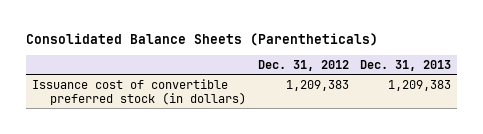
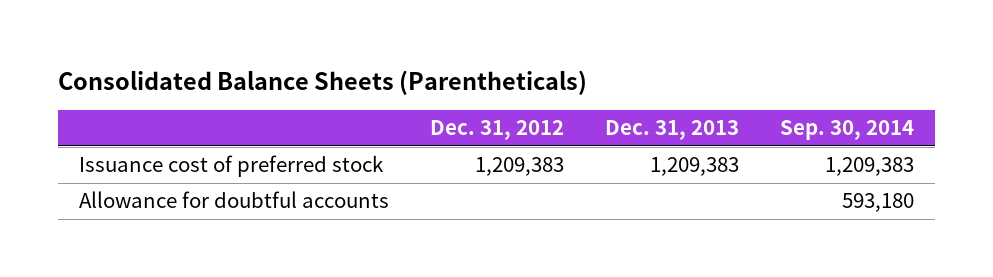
- | Dec. 31, 2012 | Dec. 31, 2013
+ | Dec. 31, 2012 | Dec. 31, 2013 | Sep. 30, 2014
- Issuance cost of convertible preferred stock (in dollars) | 1,209,383 | 1,209,383
+ Issuance cost of preferred stock | 1,209,383 | 1,209,383 | 1,209,383
+ Allowance for doubtful accounts | | | 593,180

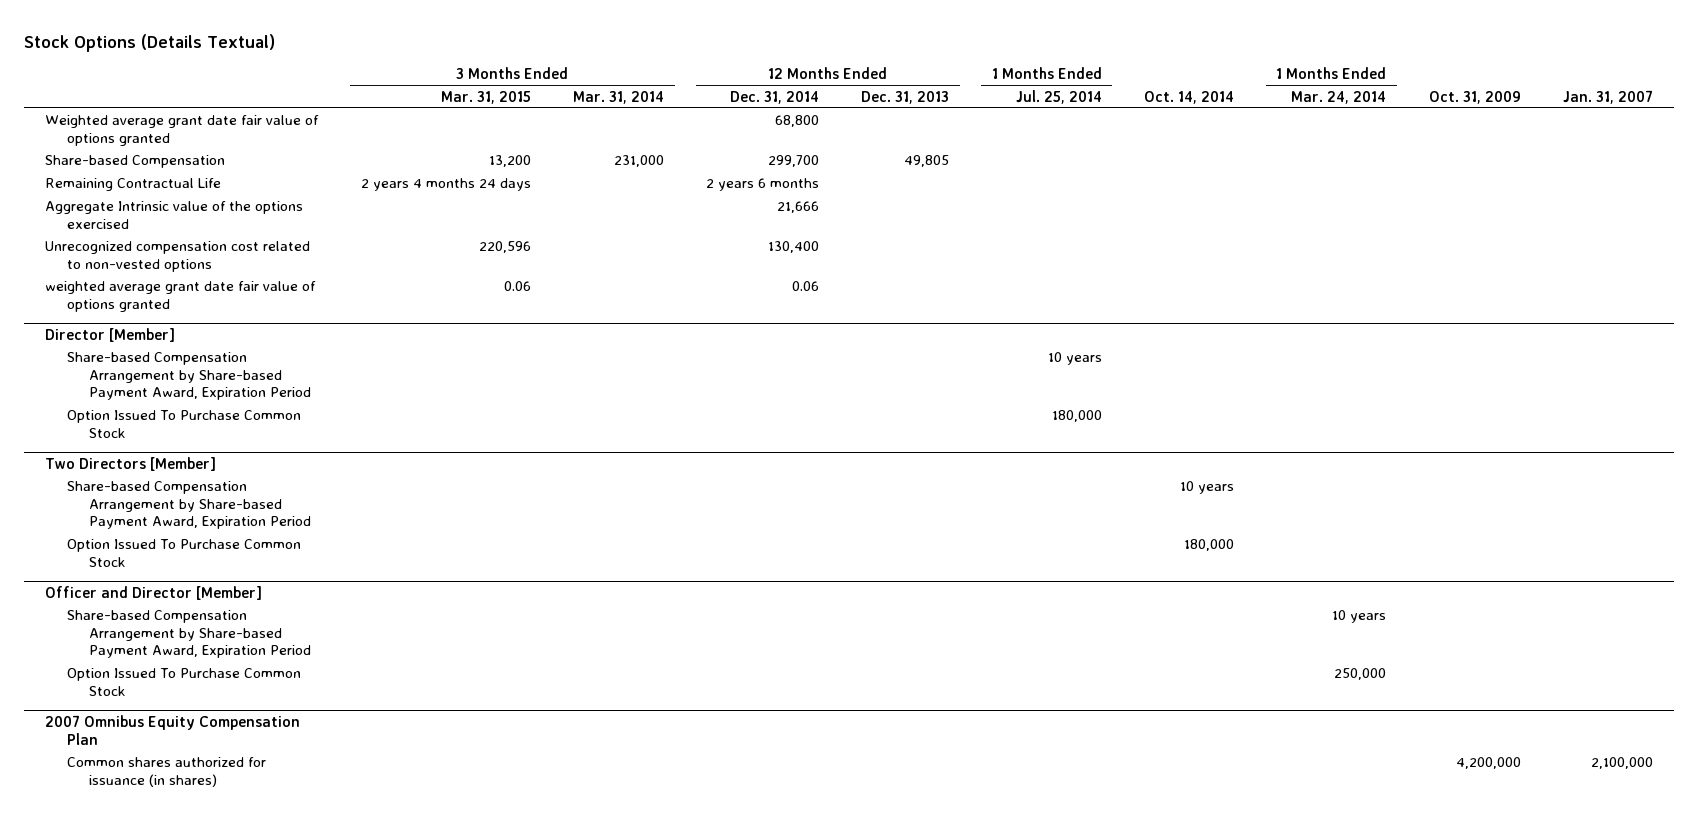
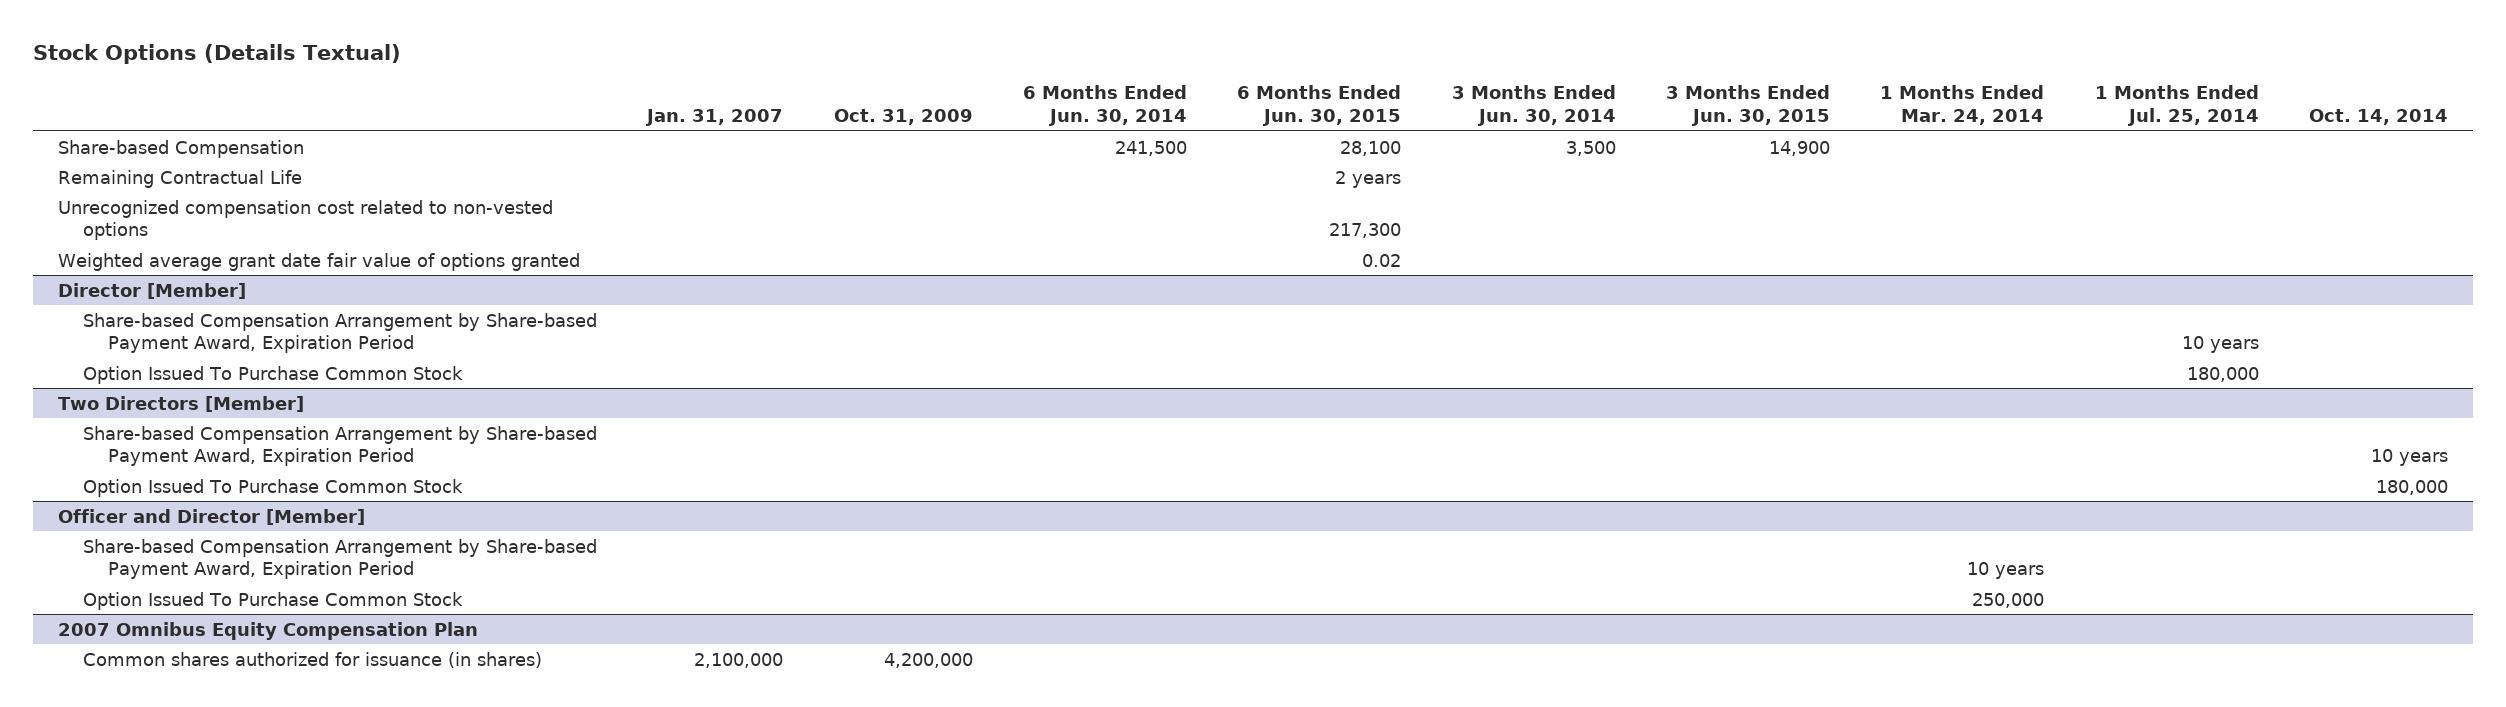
- | 3 Months Ended Mar. 31, 2015 | 3 Months Ended Mar. 31, 2014 | 12 Months Ended Dec. 31, 2014 | 12 Months Ended Dec. 31, 2013 | 1 Months Ended Jul. 25, 2014 | Oct. 14, 2014 | 1 Months Ended Mar. 24, 2014 | Oct. 31, 2009 | Jan. 31, 2007
+ | Jan. 31, 2007 | Oct. 31, 2009 | 6 Months Ended Jun. 30, 2014 | 6 Months Ended Jun. 30, 2015 | 3 Months Ended Jun. 30, 2014 | 3 Months Ended Jun. 30, 2015 | 1 Months Ended Mar. 24, 2014 | 1 Months Ended Jul. 25, 2014 | Oct. 14, 2014
- Aggregate Intrinsic value of the options exercised | | | 21,666 | | | | | |
- weighted average grant date fair value of options granted | 0.06 | | 0.06 | | | | | |
moved down: Weighted average grant date fair value of options granted | | | | 0.02 | | | | |

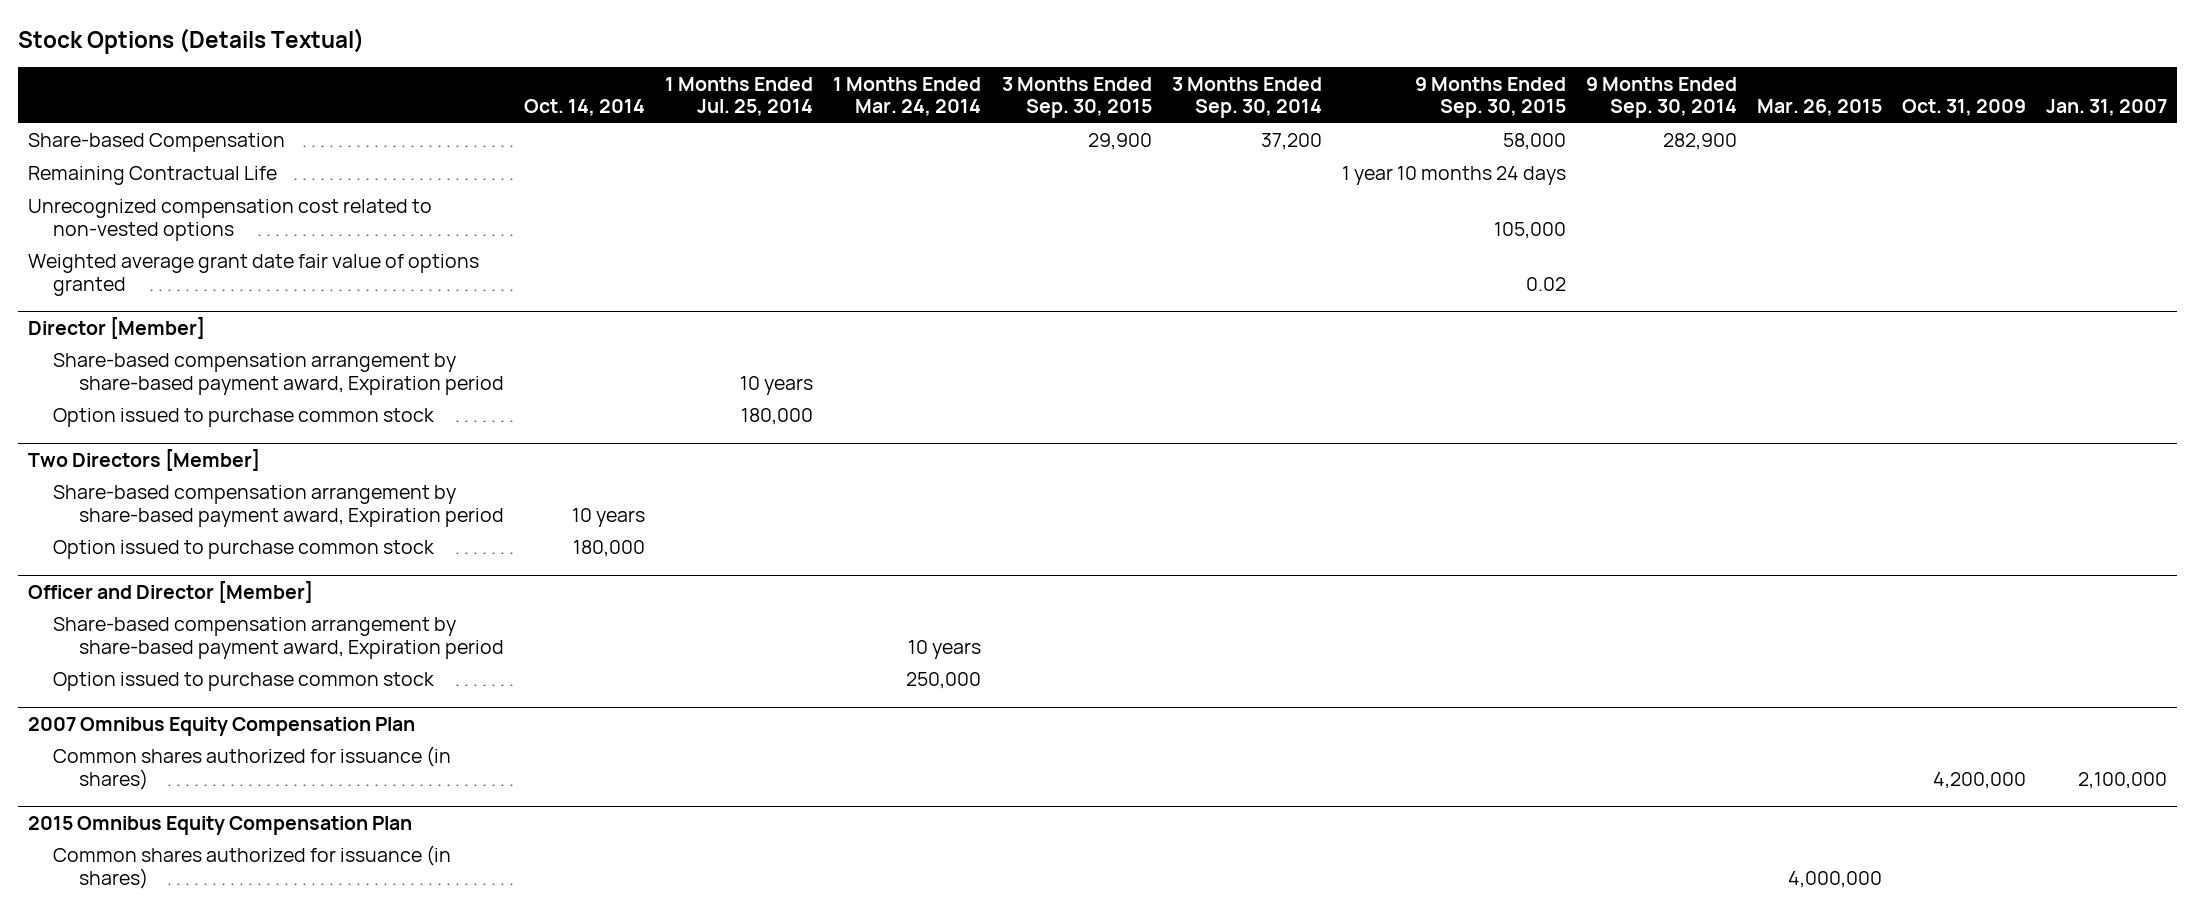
- | Jan. 31, 2007 | Oct. 31, 2009 | 6 Months Ended Jun. 30, 2014 | 6 Months Ended Jun. 30, 2015 | 3 Months Ended Jun. 30, 2014 | 3 Months Ended Jun. 30, 2015 | 1 Months Ended Mar. 24, 2014 | 1 Months Ended Jul. 25, 2014 | Oct. 14, 2014
+ | Oct. 14, 2014 | 1 Months Ended Jul. 25, 2014 | 1 Months Ended Mar. 24, 2014 | 3 Months Ended Sep. 30, 2015 | 3 Months Ended Sep. 30, 2014 | 9 Months Ended Sep. 30, 2015 | 9 Months Ended Sep. 30, 2014 | Mar. 26, 2015 | Oct. 31, 2009 | Jan. 31, 2007
@ Director [Member]
- Share-based Compensation Arrangement by Share-based Payment Award, Expiration Period | | | | | | | | 10 years |
- Option Issued To Purchase Common Stock | | | | | | | | 180,000 |
+ Share-based compensation arrangement by share-based payment award, Expiration period | | 10 years | | | | | | | |
+ Option issued to purchase common stock | | 180,000 | | | | | | | |
@ Two Directors [Member]
- Share-based Compensation Arrangement by Share-based Payment Award, Expiration Period | | | | | | | | | 10 years
- Option Issued To Purchase Common Stock | | | | | | | | | 180,000
+ Share-based compensation arrangement by share-based payment award, Expiration period | 10 years | | | | | | | | |
+ Option issued to purchase common stock | 180,000 | | | | | | | | |
@ Officer and Director [Member]
- Share-based Compensation Arrangement by Share-based Payment Award, Expiration Period | | | | | | | 10 years | |
- Option Issued To Purchase Common Stock | | | | | | | 250,000 | |
+ Share-based compensation arrangement by share-based payment award, Expiration period | | | 10 years | | | | | | |
+ Option issued to purchase common stock | | | 250,000 | | | | | | |
+ 2015 Omnibus Equity Compensation Plan
+ Common shares authorized for issuance (in shares) | | | | | | | | 4,000,000 | |

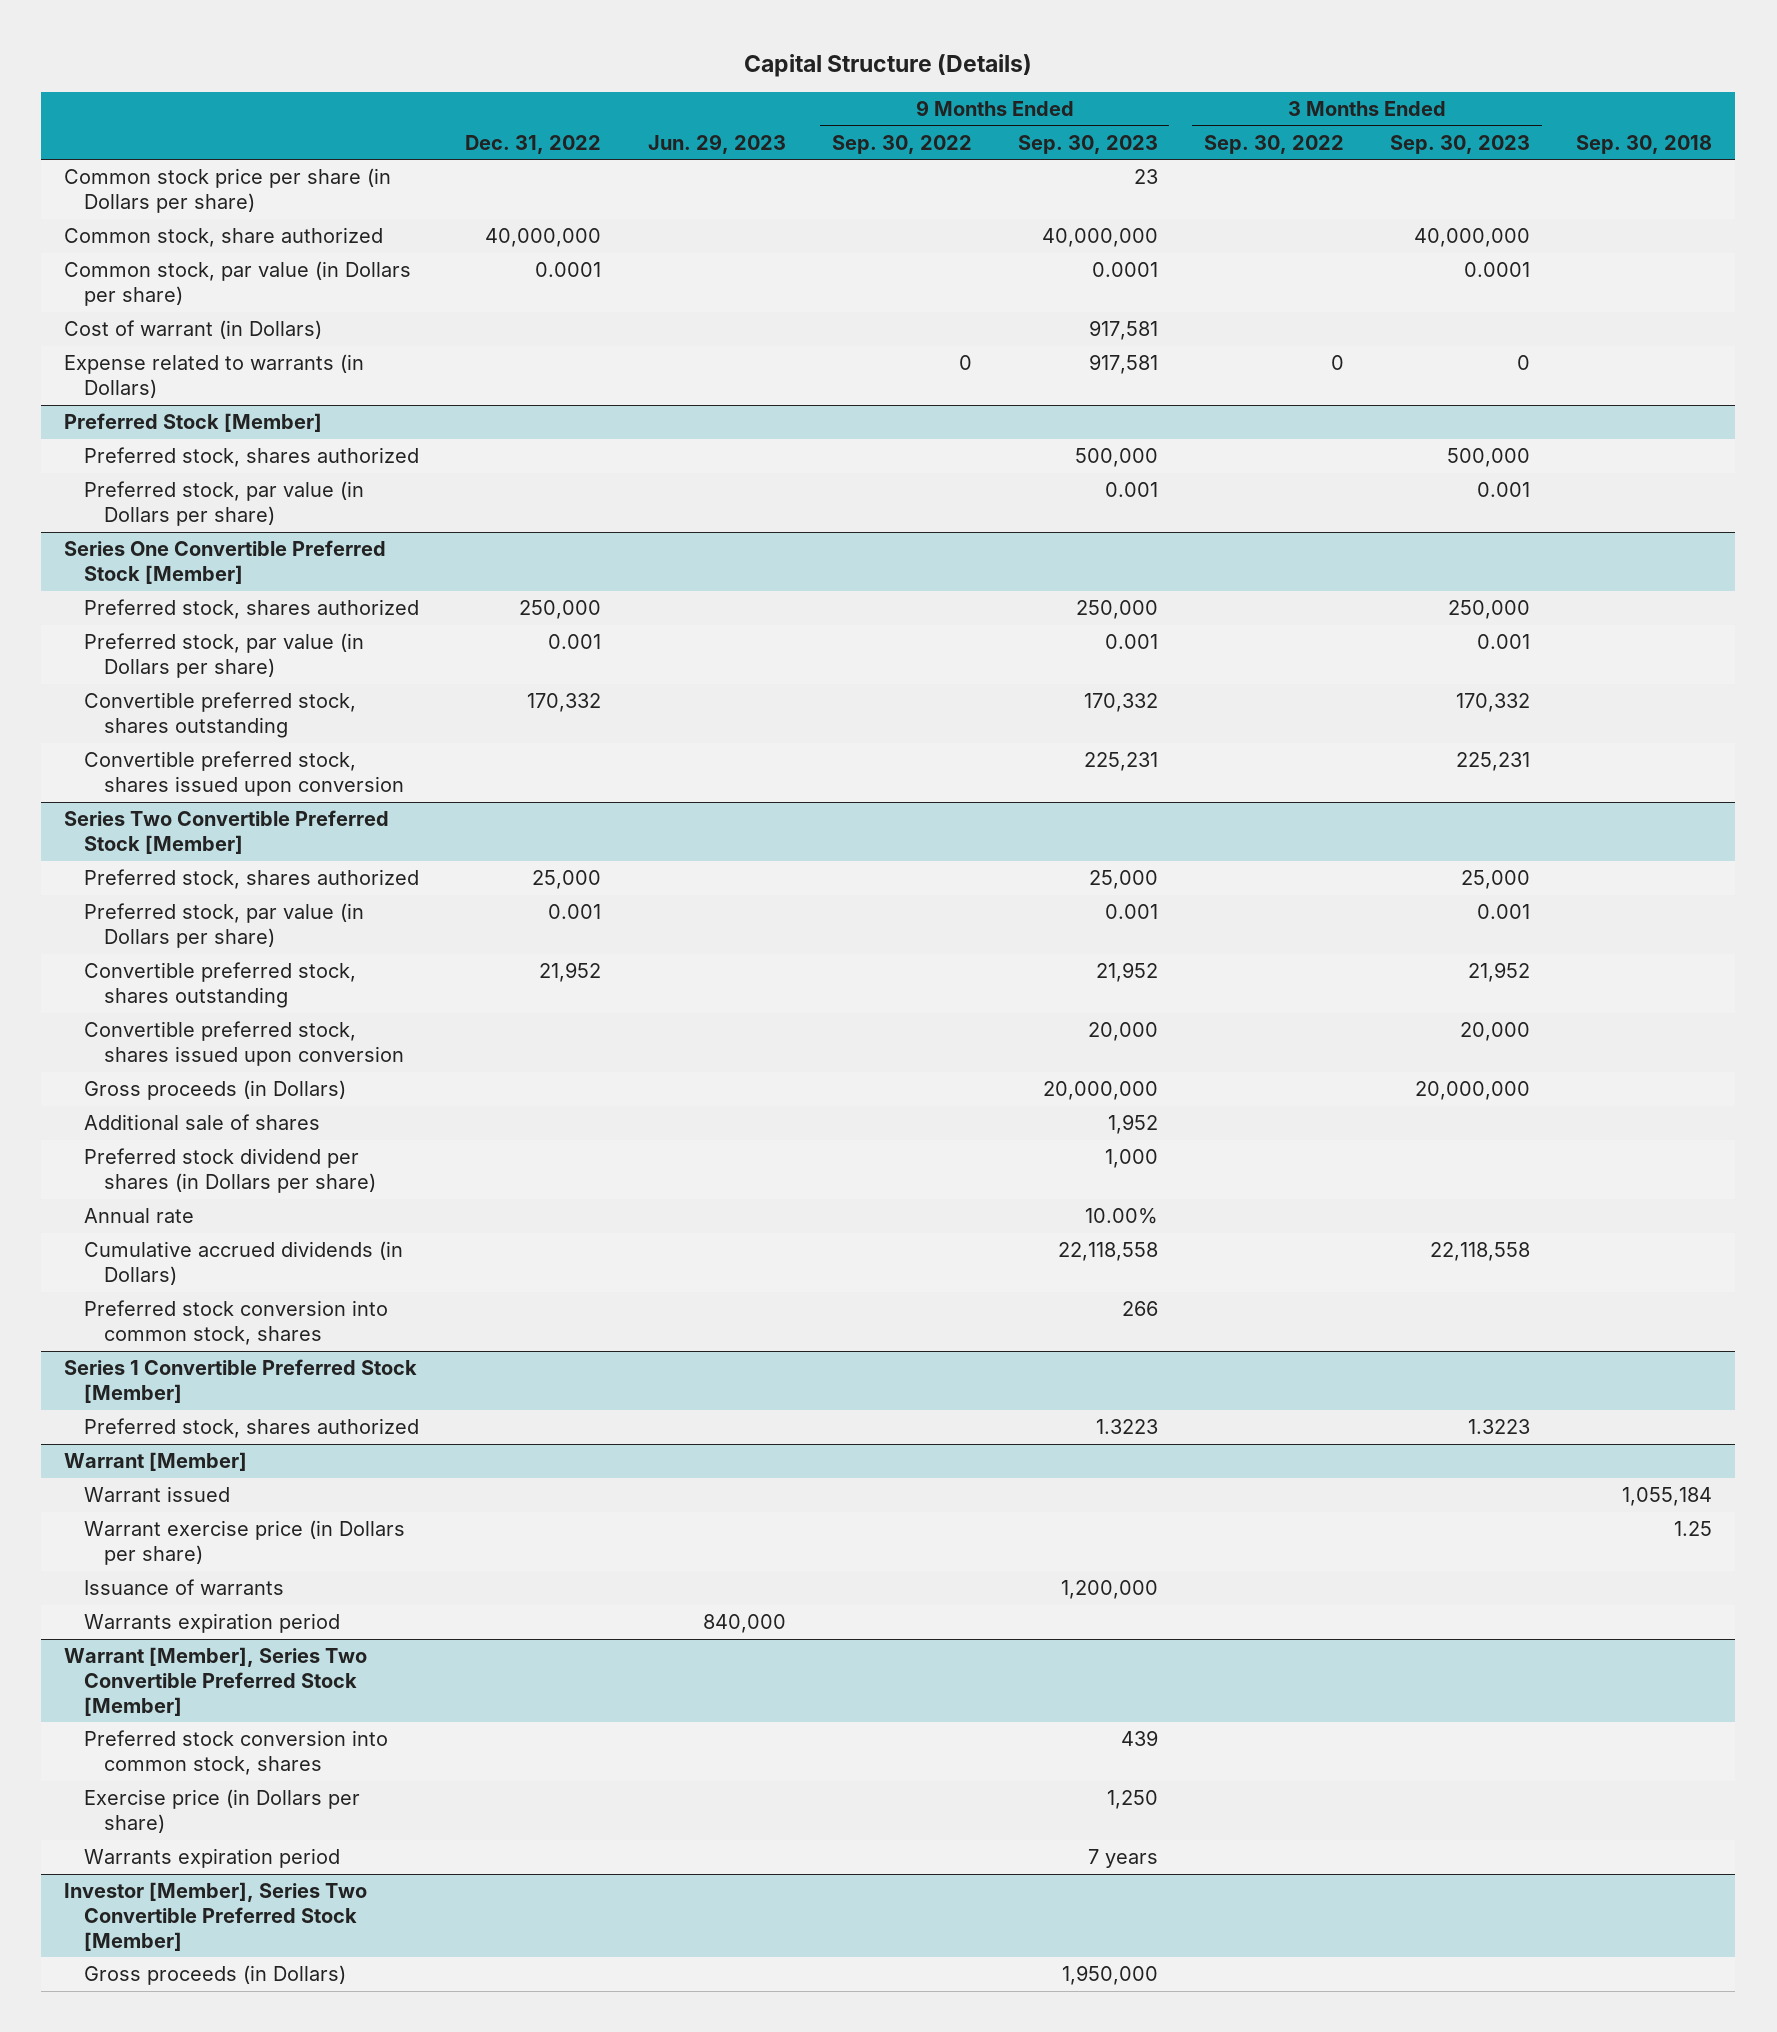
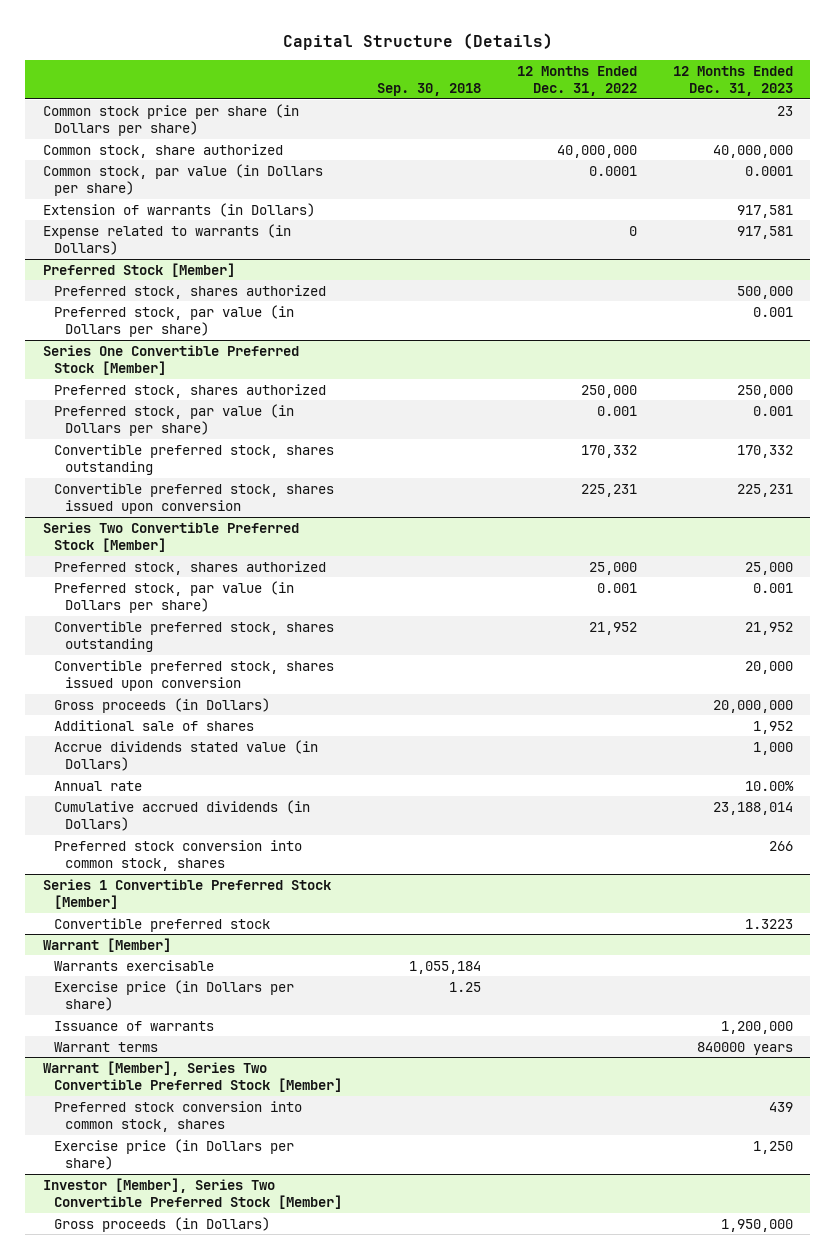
- | Dec. 31, 2022 | Jun. 29, 2023 | 9 Months Ended Sep. 30, 2022 | 9 Months Ended Sep. 30, 2023 | 3 Months Ended Sep. 30, 2022 | 3 Months Ended Sep. 30, 2023 | Sep. 30, 2018
+ | Sep. 30, 2018 | 12 Months Ended Dec. 31, 2022 | 12 Months Ended Dec. 31, 2023
- Cost of warrant (in Dollars) | | | | 917,581 | | |
+ Extension of warrants (in Dollars) | | | 917,581
@ Series Two Convertible Preferred Stock [Member]
- Preferred stock dividend per shares (in Dollars per share) | | | | 1,000 | | |
+ Accrue dividends stated value (in Dollars) | | | 1,000
@ Series 1 Convertible Preferred Stock [Member]
- Preferred stock, shares authorized | | | | 1.3223 | | 1.3223 |
+ Convertible preferred stock | | | 1.3223
@ Warrant [Member]
- Warrant issued | | | | | | | 1,055,184
- Warrant exercise price (in Dollars per share) | | | | | | | 1.25
+ Warrants exercisable | 1,055,184 | |
+ Exercise price (in Dollars per share) | 1.25 | |
- Warrants expiration period | | 840,000 | | | | |
+ Warrant terms | | | 840000 years
@ Warrant [Member], Series Two Convertible Preferred Stock [Member]
- Warrants expiration period | | | | 7 years | | |

